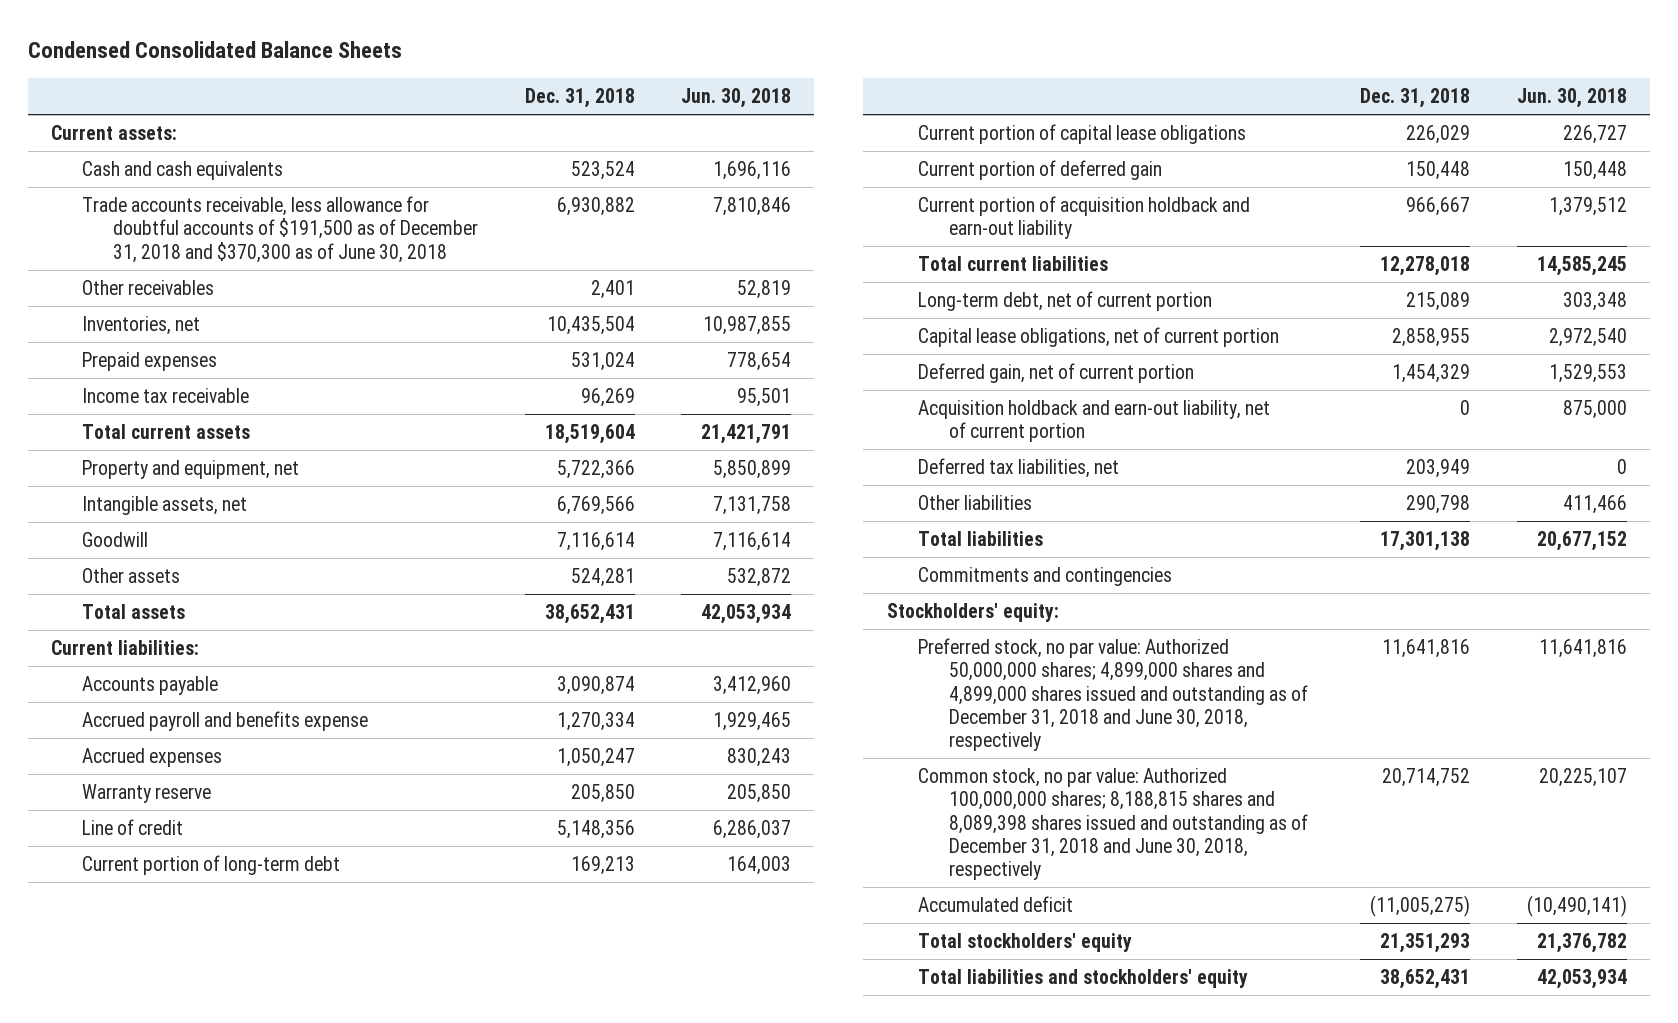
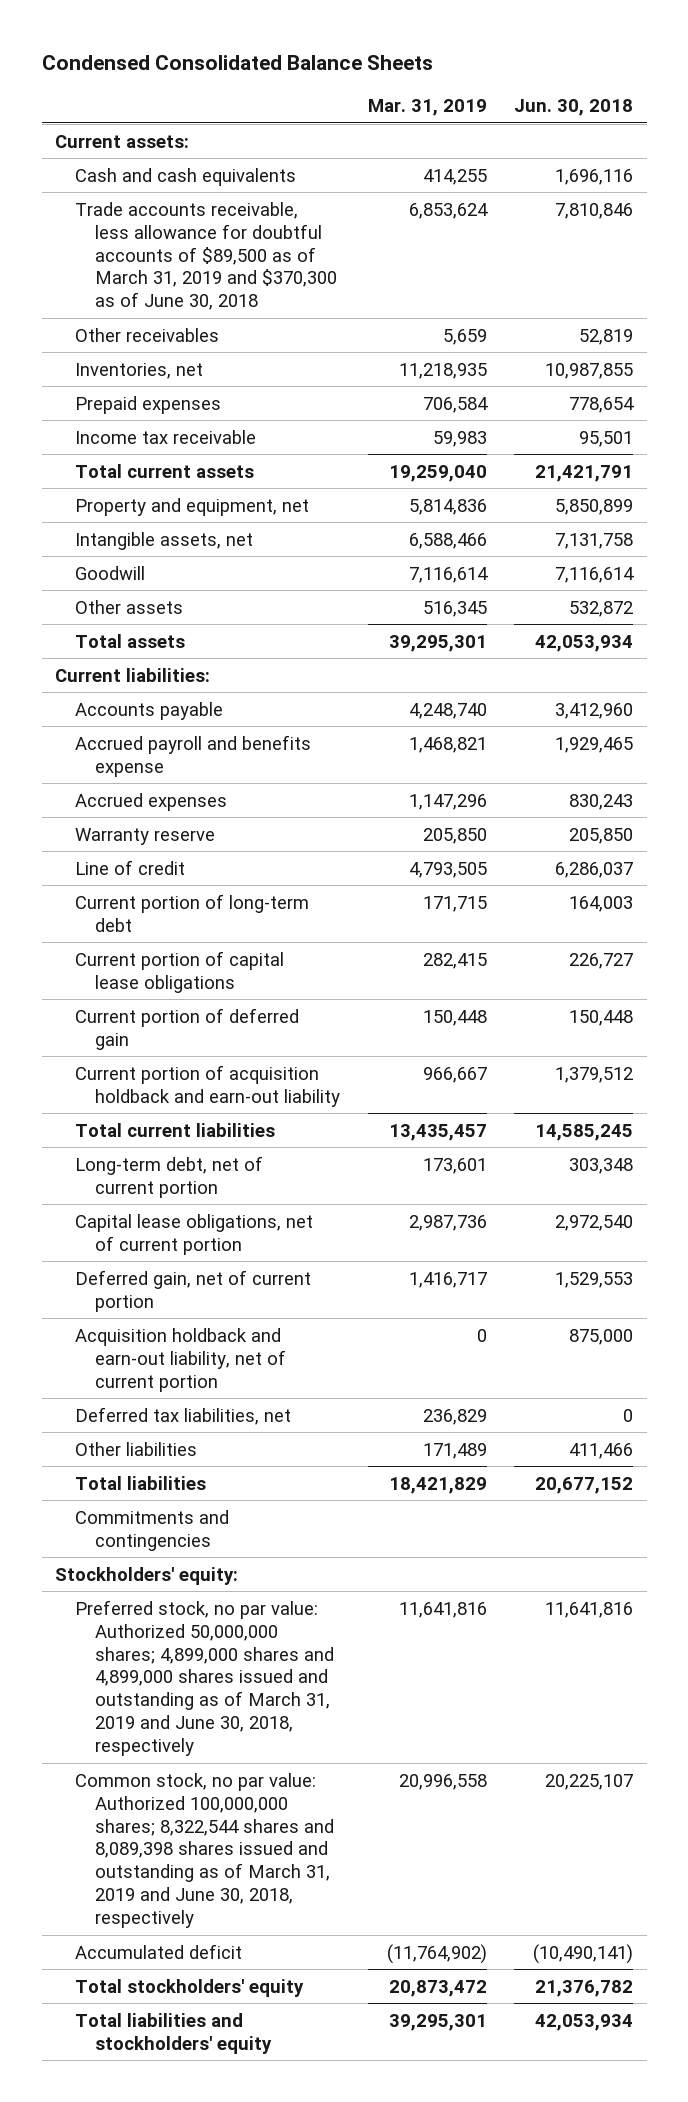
- | Dec. 31, 2018 | Jun. 30, 2018
+ | Mar. 31, 2019 | Jun. 30, 2018
- Trade accounts receivable, less allowance for doubtful accounts of $191,500 as of December 31, 2018 and $370,300 as of June 30, 2018 | 6,930,882 | 7,810,846
+ Trade accounts receivable, less allowance for doubtful accounts of $89,500 as of March 31, 2019 and $370,300 as of June 30, 2018 | 6,853,624 | 7,810,846
- Preferred stock, no par value: Authorized 50,000,000 shares; 4,899,000 shares and 4,899,000 shares issued and outstanding as of December 31, 2018 and June 30, 2018, respectively | 11,641,816 | 11,641,816
- Common stock, no par value: Authorized 100,000,000 shares; 8,188,815 shares and 8,089,398 shares issued and outstanding as of December 31, 2018 and June 30, 2018, respectively | 20,714,752 | 20,225,107
+ Preferred stock, no par value: Authorized 50,000,000 shares; 4,899,000 shares and 4,899,000 shares issued and outstanding as of March 31, 2019 and June 30, 2018, respectively | 11,641,816 | 11,641,816
+ Common stock, no par value: Authorized 100,000,000 shares; 8,322,544 shares and 8,089,398 shares issued and outstanding as of March 31, 2019 and June 30, 2018, respectively | 20,996,558 | 20,225,107

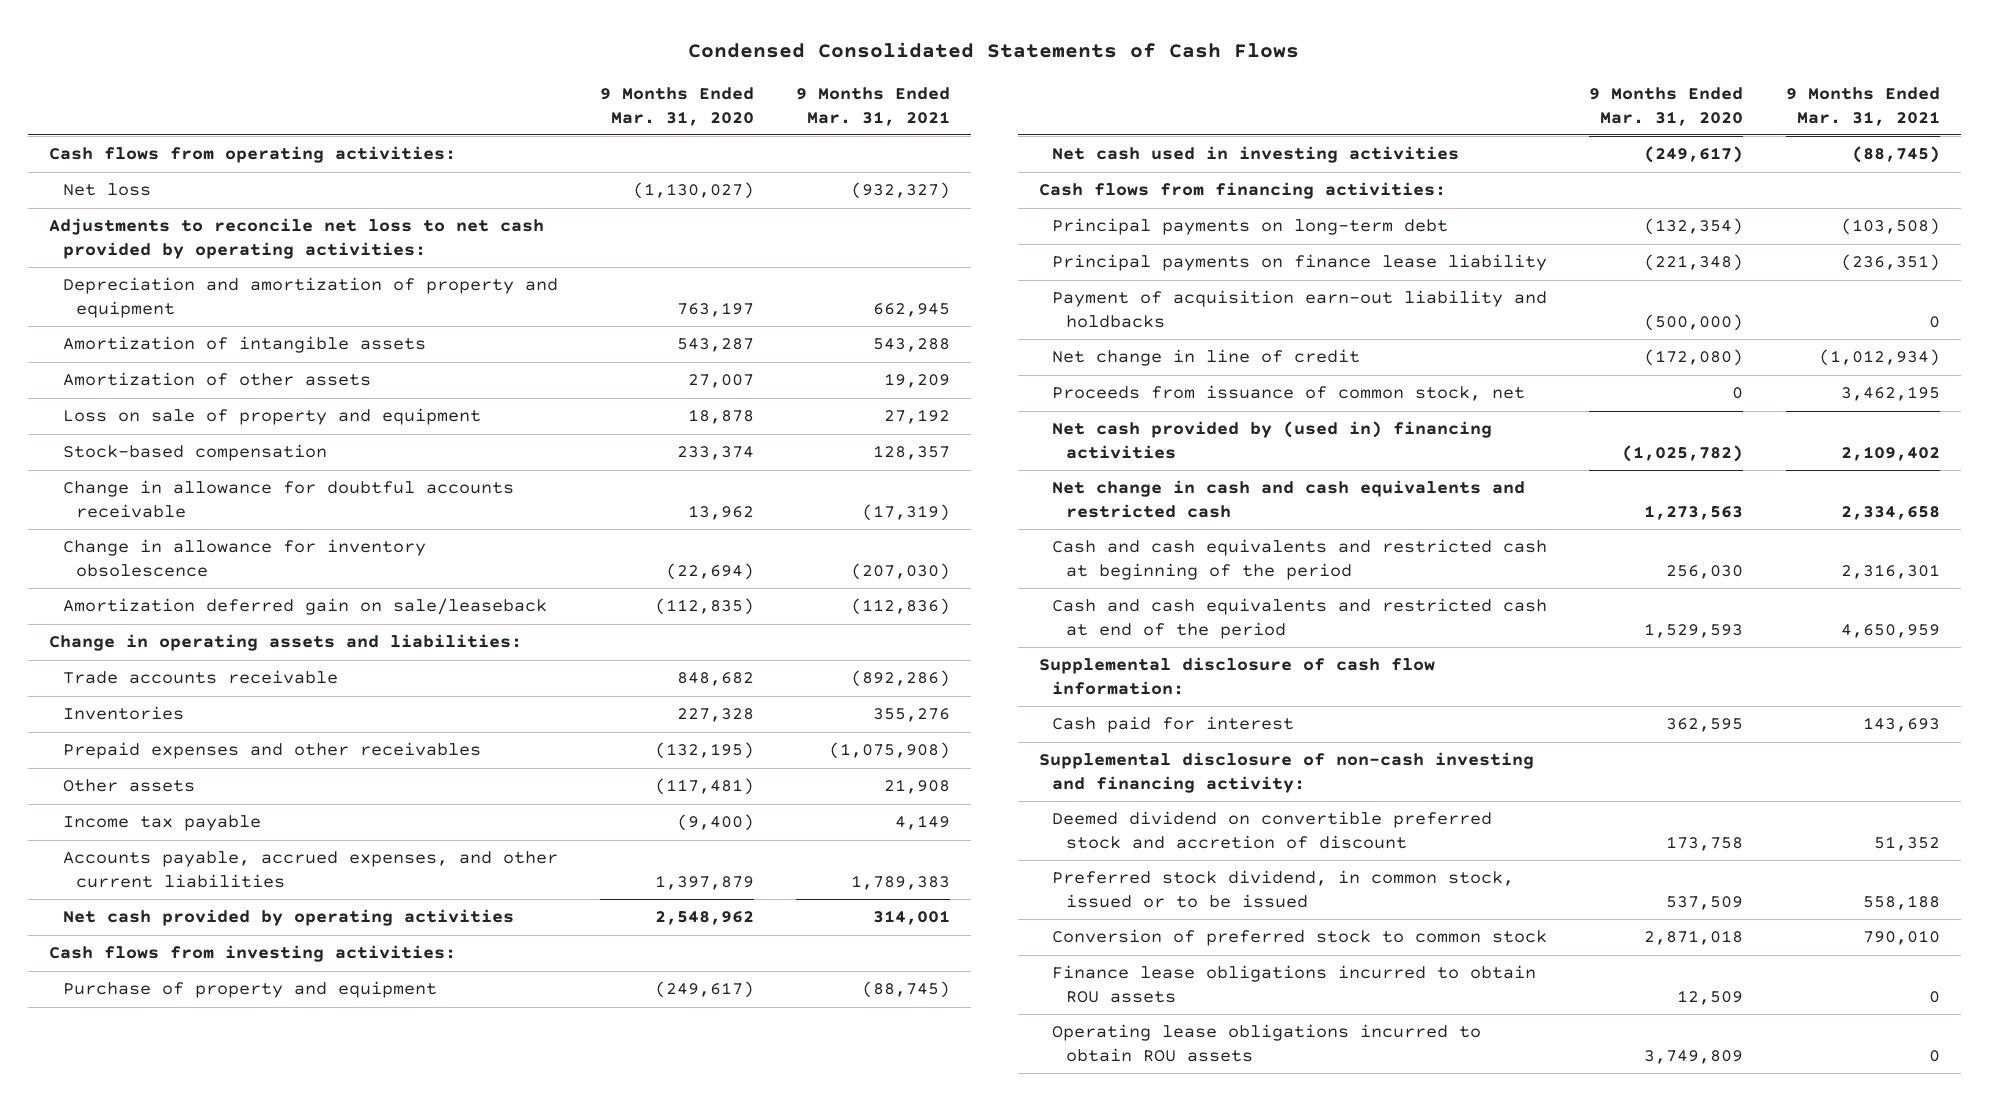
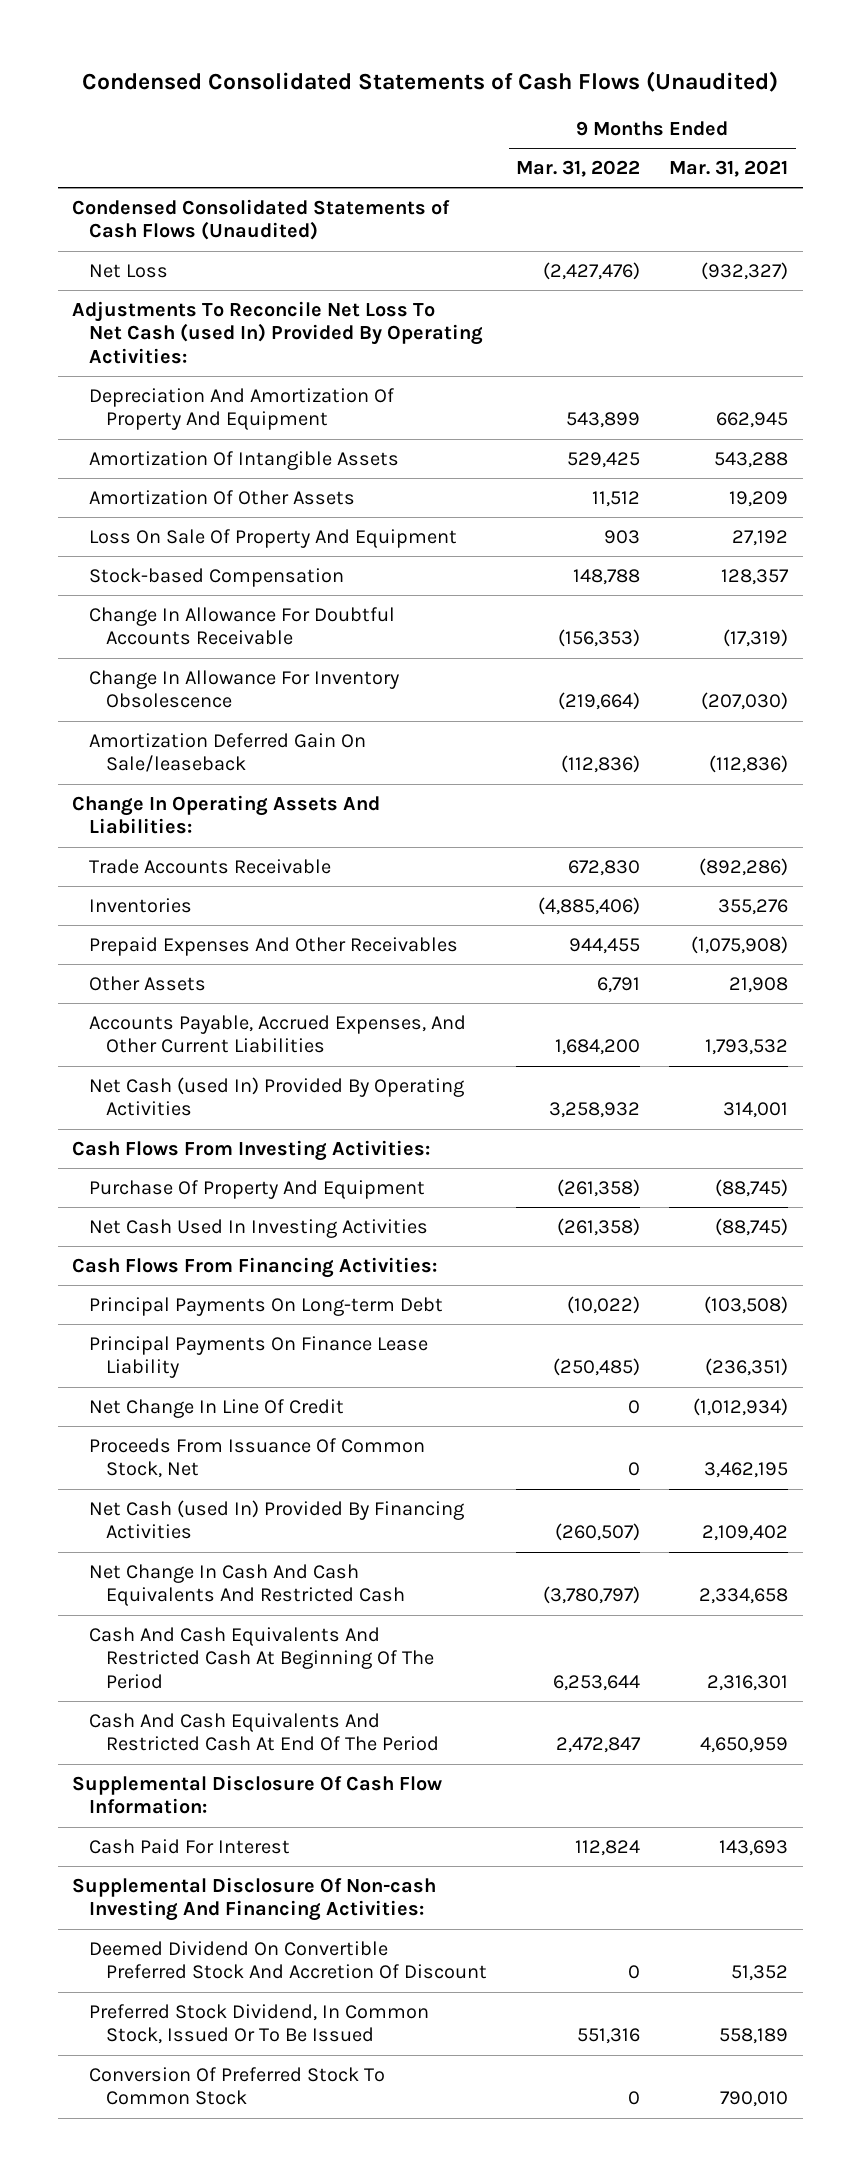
- Condensed Consolidated Statements of Cash Flows
+ Condensed Consolidated Statements of Cash Flows (Unaudited)
- | 9 Months Ended Mar. 31, 2020 | 9 Months Ended Mar. 31, 2021
+ | 9 Months Ended Mar. 31, 2022 | 9 Months Ended Mar. 31, 2021
- Cash flows from operating activities:
- Net loss | (1,130,027) | (932,327)
- Adjustments to reconcile net loss to net cash provided by operating activities:
- Depreciation and amortization of property and equipment | 763,197 | 662,945
- Amortization of intangible assets | 543,287 | 543,288
- Amortization of other assets | 27,007 | 19,209
- Loss on sale of property and equipment | 18,878 | 27,192
- Stock-based compensation | 233,374 | 128,357
- Change in allowance for doubtful accounts receivable | 13,962 | (17,319)
- Change in allowance for inventory obsolescence | (22,694) | (207,030)
- Amortization deferred gain on sale/leaseback | (112,835) | (112,836)
- Change in operating assets and liabilities:
- Trade accounts receivable | 848,682 | (892,286)
+ Condensed Consolidated Statements of Cash Flows (Unaudited)
+ Net Loss | (2,427,476) | (932,327)
+ Adjustments To Reconcile Net Loss To Net Cash (used In) Provided By Operating Activities:
+ Depreciation And Amortization Of Property And Equipment | 543,899 | 662,945
+ Amortization Of Intangible Assets | 529,425 | 543,288
+ Amortization Of Other Assets | 11,512 | 19,209
+ Loss On Sale Of Property And Equipment | 903 | 27,192
+ Stock-based Compensation | 148,788 | 128,357
+ Change In Allowance For Doubtful Accounts Receivable | (156,353) | (17,319)
+ Change In Allowance For Inventory Obsolescence | (219,664) | (207,030)
+ Amortization Deferred Gain On Sale/leaseback | (112,836) | (112,836)
+ Change In Operating Assets And Liabilities:
+ Trade Accounts Receivable | 672,830 | (892,286)
- Prepaid expenses and other receivables | (132,195) | (1,075,908)
- Other assets | (117,481) | 21,908
- Income tax payable | (9,400) | 4,149
- Accounts payable, accrued expenses, and other current liabilities | 1,397,879 | 1,789,383
- Net cash provided by operating activities | 2,548,962 | 314,001
- Cash flows from investing activities:
- Purchase of property and equipment | (249,617) | (88,745)
- Net cash used in investing activities | (249,617) | (88,745)
- Cash flows from financing activities:
- Principal payments on long-term debt | (132,354) | (103,508)
- Principal payments on finance lease liability | (221,348) | (236,351)
- Payment of acquisition earn-out liability and holdbacks | (500,000) | 0
- Net change in line of credit | (172,080) | (1,012,934)
- Proceeds from issuance of common stock, net | 0 | 3,462,195
- Net cash provided by (used in) financing activities | (1,025,782) | 2,109,402
- Net change in cash and cash equivalents and restricted cash | 1,273,563 | 2,334,658
- Cash and cash equivalents and restricted cash at beginning of the period | 256,030 | 2,316,301
- Cash and cash equivalents and restricted cash at end of the period | 1,529,593 | 4,650,959
- Supplemental disclosure of cash flow information:
- Cash paid for interest | 362,595 | 143,693
- Supplemental disclosure of non-cash investing and financing activity:
- Deemed dividend on convertible preferred stock and accretion of discount | 173,758 | 51,352
- Preferred stock dividend, in common stock, issued or to be issued | 537,509 | 558,188
- Conversion of preferred stock to common stock | 2,871,018 | 790,010
- Finance lease obligations incurred to obtain ROU assets | 12,509 | 0
- Operating lease obligations incurred to obtain ROU assets | 3,749,809 | 0
+ Prepaid Expenses And Other Receivables | 944,455 | (1,075,908)
+ Other Assets | 6,791 | 21,908
+ Accounts Payable, Accrued Expenses, And Other Current Liabilities | 1,684,200 | 1,793,532
+ Net Cash (used In) Provided By Operating Activities | 3,258,932 | 314,001
+ Cash Flows From Investing Activities:
+ Purchase Of Property And Equipment | (261,358) | (88,745)
+ Net Cash Used In Investing Activities | (261,358) | (88,745)
+ Cash Flows From Financing Activities:
+ Principal Payments On Long-term Debt | (10,022) | (103,508)
+ Principal Payments On Finance Lease Liability | (250,485) | (236,351)
+ Net Change In Line Of Credit | 0 | (1,012,934)
+ Proceeds From Issuance Of Common Stock, Net | 0 | 3,462,195
+ Net Cash (used In) Provided By Financing Activities | (260,507) | 2,109,402
+ Net Change In Cash And Cash Equivalents And Restricted Cash | (3,780,797) | 2,334,658
+ Cash And Cash Equivalents And Restricted Cash At Beginning Of The Period | 6,253,644 | 2,316,301
+ Cash And Cash Equivalents And Restricted Cash At End Of The Period | 2,472,847 | 4,650,959
+ Supplemental Disclosure Of Cash Flow Information:
+ Cash Paid For Interest | 112,824 | 143,693
+ Supplemental Disclosure Of Non-cash Investing And Financing Activities:
+ Deemed Dividend On Convertible Preferred Stock And Accretion Of Discount | 0 | 51,352
+ Preferred Stock Dividend, In Common Stock, Issued Or To Be Issued | 551,316 | 558,189
+ Conversion Of Preferred Stock To Common Stock | 0 | 790,010

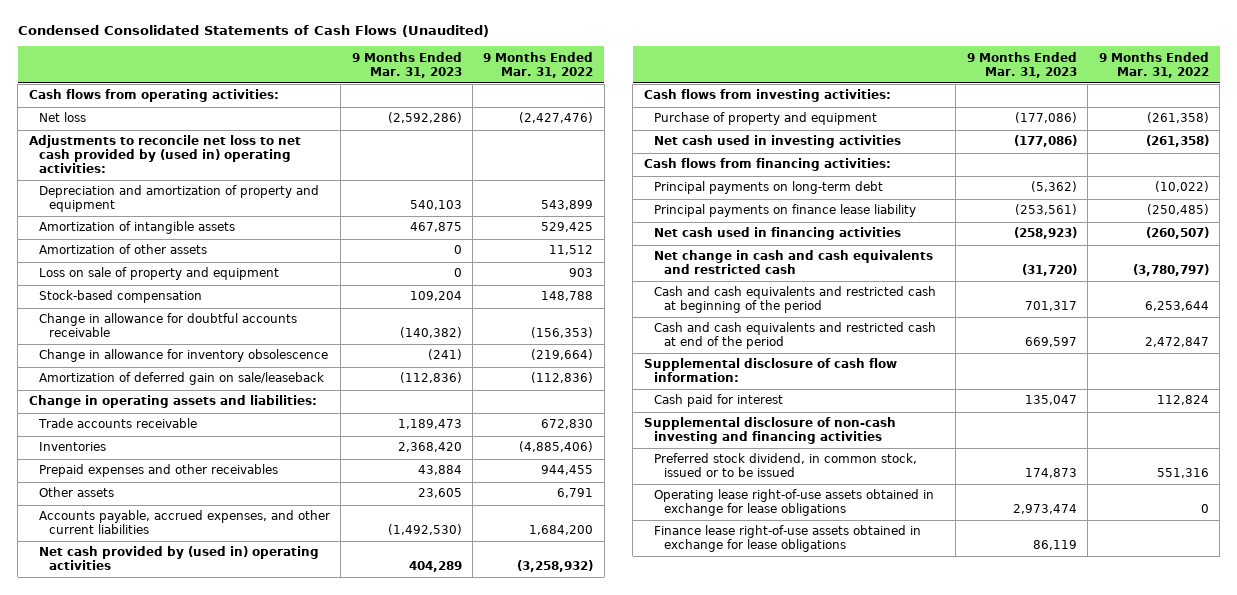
- | 9 Months Ended Mar. 31, 2022 | 9 Months Ended Mar. 31, 2021
+ | 9 Months Ended Mar. 31, 2023 | 9 Months Ended Mar. 31, 2022
- Condensed Consolidated Statements of Cash Flows (Unaudited)
- Net Loss | (2,427,476) | (932,327)
- Adjustments To Reconcile Net Loss To Net Cash (used In) Provided By Operating Activities:
- Depreciation And Amortization Of Property And Equipment | 543,899 | 662,945
- Amortization Of Intangible Assets | 529,425 | 543,288
- Amortization Of Other Assets | 11,512 | 19,209
- Loss On Sale Of Property And Equipment | 903 | 27,192
- Stock-based Compensation | 148,788 | 128,357
- Change In Allowance For Doubtful Accounts Receivable | (156,353) | (17,319)
- Change In Allowance For Inventory Obsolescence | (219,664) | (207,030)
- Amortization Deferred Gain On Sale/leaseback | (112,836) | (112,836)
- Change In Operating Assets And Liabilities:
- Trade Accounts Receivable | 672,830 | (892,286)
+ Cash flows from operating activities:
+ Net loss | (2,592,286) | (2,427,476)
+ Adjustments to reconcile net loss to net cash provided by (used in) operating activities:
+ Depreciation and amortization of property and equipment | 540,103 | 543,899
+ Amortization of intangible assets | 467,875 | 529,425
+ Amortization of other assets | 0 | 11,512
+ Loss on sale of property and equipment | 0 | 903
+ Stock-based compensation | 109,204 | 148,788
+ Change in allowance for doubtful accounts receivable | (140,382) | (156,353)
+ Change in allowance for inventory obsolescence | (241) | (219,664)
+ Amortization of deferred gain on sale/leaseback | (112,836) | (112,836)
+ Change in operating assets and liabilities:
+ Trade accounts receivable | 1,189,473 | 672,830
- Prepaid Expenses And Other Receivables | 944,455 | (1,075,908)
- Other Assets | 6,791 | 21,908
- Accounts Payable, Accrued Expenses, And Other Current Liabilities | 1,684,200 | 1,793,532
- Net Cash (used In) Provided By Operating Activities | 3,258,932 | 314,001
- Cash Flows From Investing Activities:
- Purchase Of Property And Equipment | (261,358) | (88,745)
- Net Cash Used In Investing Activities | (261,358) | (88,745)
- Cash Flows From Financing Activities:
- Principal Payments On Long-term Debt | (10,022) | (103,508)
- Principal Payments On Finance Lease Liability | (250,485) | (236,351)
- Net Change In Line Of Credit | 0 | (1,012,934)
- Proceeds From Issuance Of Common Stock, Net | 0 | 3,462,195
- Net Cash (used In) Provided By Financing Activities | (260,507) | 2,109,402
- Net Change In Cash And Cash Equivalents And Restricted Cash | (3,780,797) | 2,334,658
- Cash And Cash Equivalents And Restricted Cash At Beginning Of The Period | 6,253,644 | 2,316,301
- Cash And Cash Equivalents And Restricted Cash At End Of The Period | 2,472,847 | 4,650,959
- Supplemental Disclosure Of Cash Flow Information:
- Cash Paid For Interest | 112,824 | 143,693
- Supplemental Disclosure Of Non-cash Investing And Financing Activities:
- Deemed Dividend On Convertible Preferred Stock And Accretion Of Discount | 0 | 51,352
- Preferred Stock Dividend, In Common Stock, Issued Or To Be Issued | 551,316 | 558,189
- Conversion Of Preferred Stock To Common Stock | 0 | 790,010
+ Prepaid expenses and other receivables | 43,884 | 944,455
+ Other assets | 23,605 | 6,791
+ Accounts payable, accrued expenses, and other current liabilities | (1,492,530) | 1,684,200
+ Net cash provided by (used in) operating activities | 404,289 | (3,258,932)
+ Cash flows from investing activities:
+ Purchase of property and equipment | (177,086) | (261,358)
+ Net cash used in investing activities | (177,086) | (261,358)
+ Cash flows from financing activities:
+ Principal payments on long-term debt | (5,362) | (10,022)
+ Principal payments on finance lease liability | (253,561) | (250,485)
+ Net cash used in financing activities | (258,923) | (260,507)
+ Net change in cash and cash equivalents and restricted cash | (31,720) | (3,780,797)
+ Cash and cash equivalents and restricted cash at beginning of the period | 701,317 | 6,253,644
+ Cash and cash equivalents and restricted cash at end of the period | 669,597 | 2,472,847
+ Supplemental disclosure of cash flow information:
+ Cash paid for interest | 135,047 | 112,824
+ Supplemental disclosure of non-cash investing and financing activities
+ Preferred stock dividend, in common stock, issued or to be issued | 174,873 | 551,316
+ Operating lease right-of-use assets obtained in exchange for lease obligations | 2,973,474 | 0
+ Finance lease right-of-use assets obtained in exchange for lease obligations | 86,119 |

